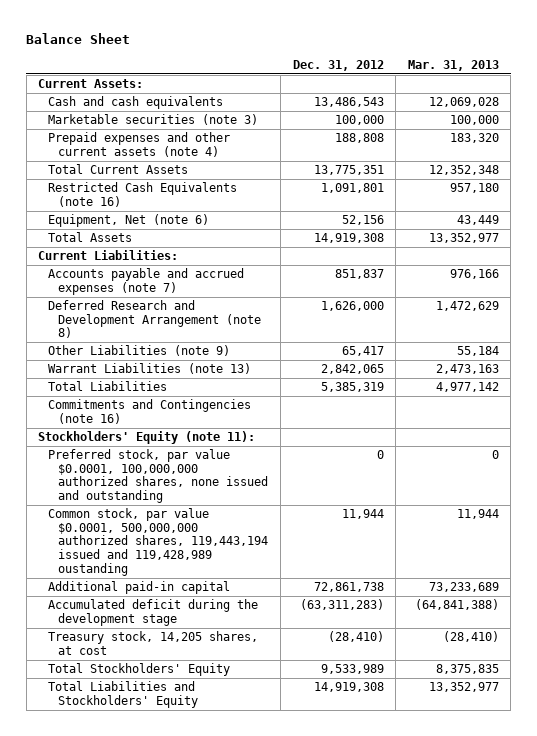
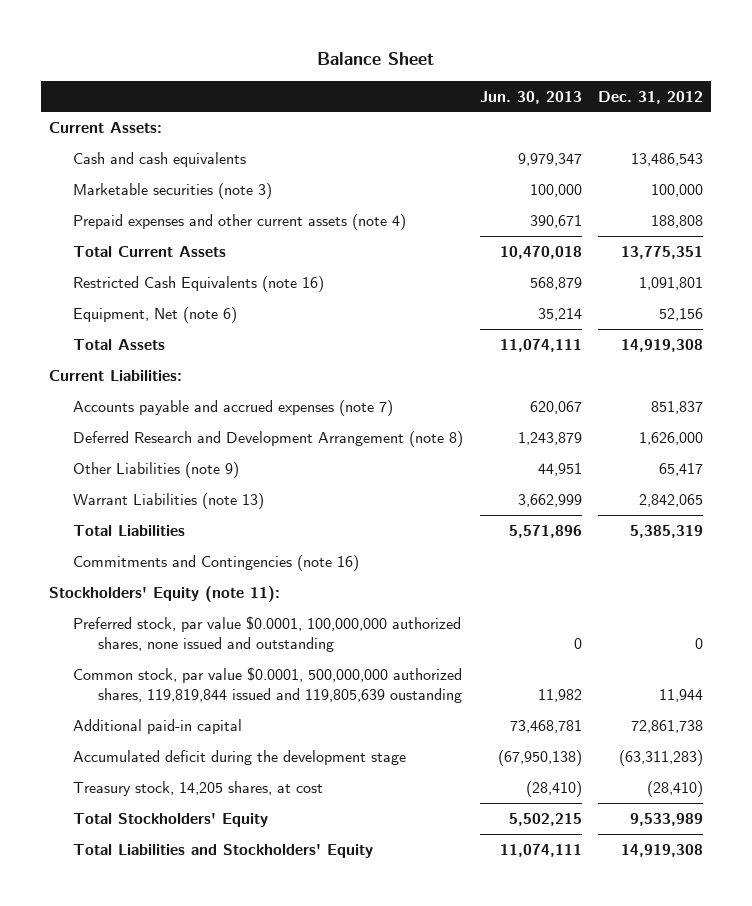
- | Dec. 31, 2012 | Mar. 31, 2013
+ | Jun. 30, 2013 | Dec. 31, 2012
- Common stock, par value $0.0001, 500,000,000 authorized shares, 119,443,194 issued and 119,428,989 oustanding | 11,944 | 11,944
+ Common stock, par value $0.0001, 500,000,000 authorized shares, 119,819,844 issued and 119,805,639 oustanding | 11,982 | 11,944

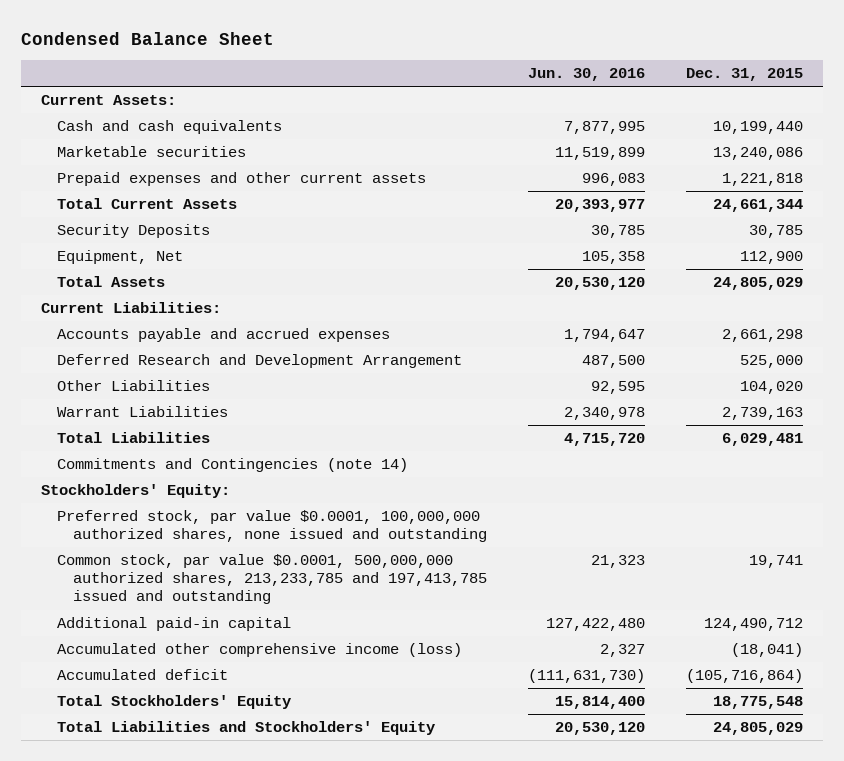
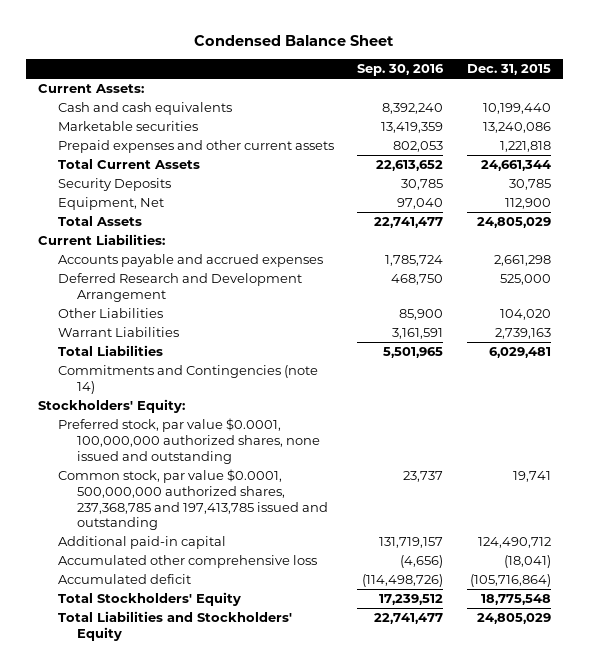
- | Jun. 30, 2016 | Dec. 31, 2015
+ | Sep. 30, 2016 | Dec. 31, 2015
- Common stock, par value $0.0001, 500,000,000 authorized shares, 213,233,785 and 197,413,785 issued and outstanding | 21,323 | 19,741
+ Common stock, par value $0.0001, 500,000,000 authorized shares, 237,368,785 and 197,413,785 issued and outstanding | 23,737 | 19,741
- Accumulated other comprehensive income (loss) | 2,327 | (18,041)
+ Accumulated other comprehensive loss | (4,656) | (18,041)

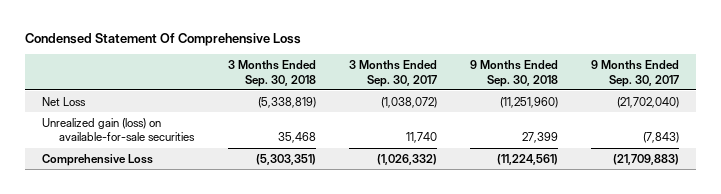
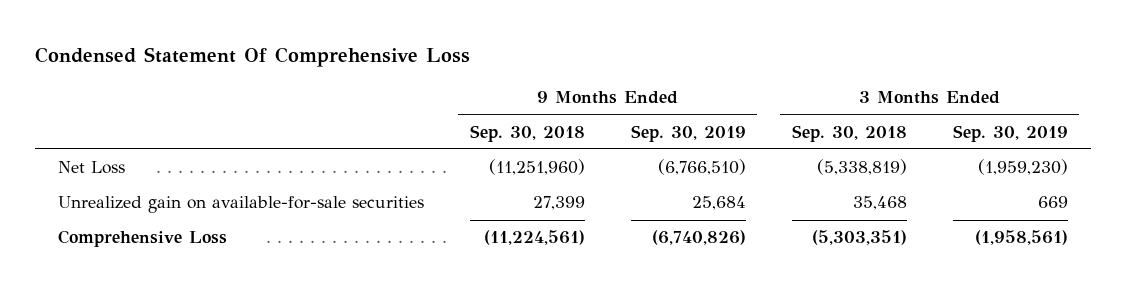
- | 3 Months Ended Sep. 30, 2018 | 3 Months Ended Sep. 30, 2017 | 9 Months Ended Sep. 30, 2018 | 9 Months Ended Sep. 30, 2017
+ | 9 Months Ended Sep. 30, 2018 | 9 Months Ended Sep. 30, 2019 | 3 Months Ended Sep. 30, 2018 | 3 Months Ended Sep. 30, 2019
- Unrealized gain (loss) on available-for-sale securities | 35,468 | 11,740 | 27,399 | (7,843)
+ Unrealized gain on available-for-sale securities | 27,399 | 25,684 | 35,468 | 669

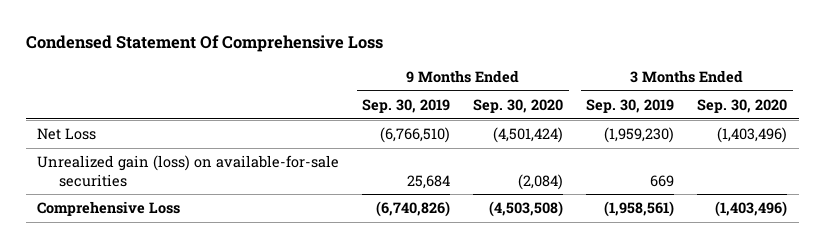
- | 9 Months Ended Sep. 30, 2018 | 9 Months Ended Sep. 30, 2019 | 3 Months Ended Sep. 30, 2018 | 3 Months Ended Sep. 30, 2019
+ | 9 Months Ended Sep. 30, 2019 | 9 Months Ended Sep. 30, 2020 | 3 Months Ended Sep. 30, 2019 | 3 Months Ended Sep. 30, 2020
- Unrealized gain on available-for-sale securities | 27,399 | 25,684 | 35,468 | 669
+ Unrealized gain (loss) on available-for-sale securities | 25,684 | (2,084) | 669 |

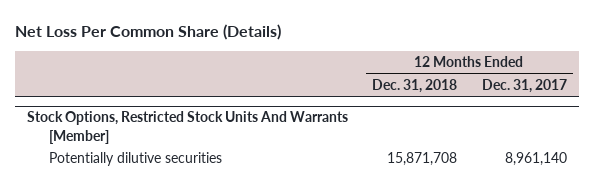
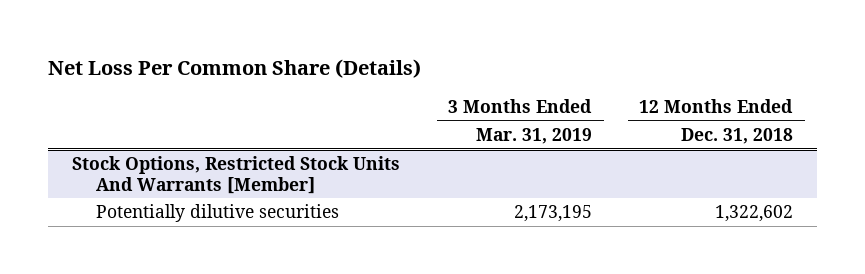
- | 12 Months Ended Dec. 31, 2018 | 12 Months Ended Dec. 31, 2017
+ | 3 Months Ended Mar. 31, 2019 | 12 Months Ended Dec. 31, 2018
@ Stock Options, Restricted Stock Units And Warrants [Member]
- Potentially dilutive securities | 15,871,708 | 8,961,140
+ Potentially dilutive securities | 2,173,195 | 1,322,602

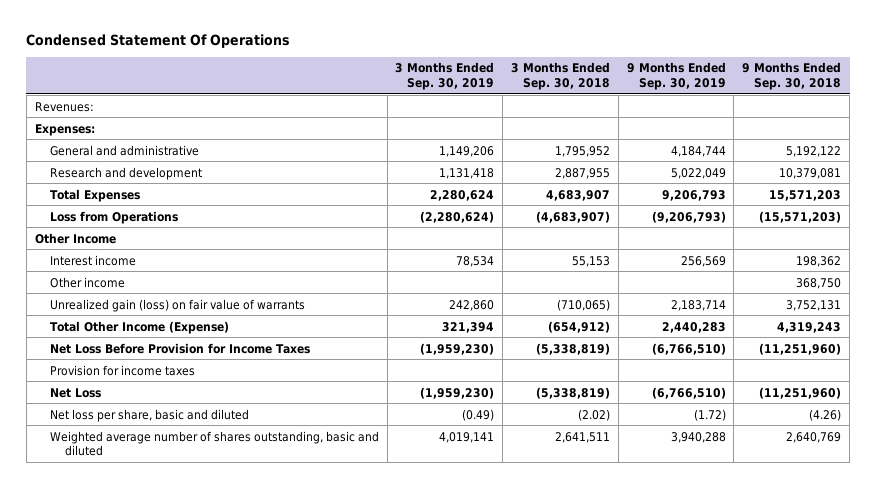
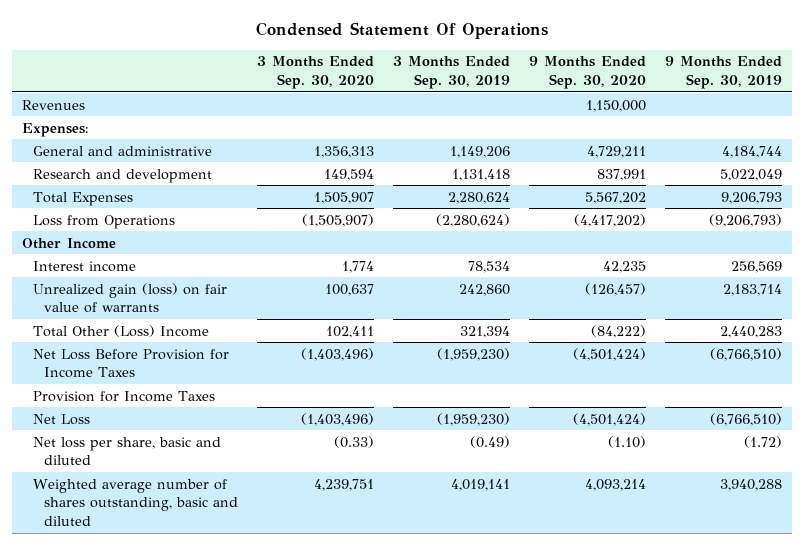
- | 3 Months Ended Sep. 30, 2019 | 3 Months Ended Sep. 30, 2018 | 9 Months Ended Sep. 30, 2019 | 9 Months Ended Sep. 30, 2018
+ | 3 Months Ended Sep. 30, 2020 | 3 Months Ended Sep. 30, 2019 | 9 Months Ended Sep. 30, 2020 | 9 Months Ended Sep. 30, 2019
- Revenues:
+ Revenues | | | 1,150,000 |
- Other income | | | | 368,750
- Total Other Income (Expense) | 321,394 | (654,912) | 2,440,283 | 4,319,243
+ Total Other (Loss) Income | 102,411 | 321,394 | (84,222) | 2,440,283
- Provision for income taxes
+ Provision for Income Taxes

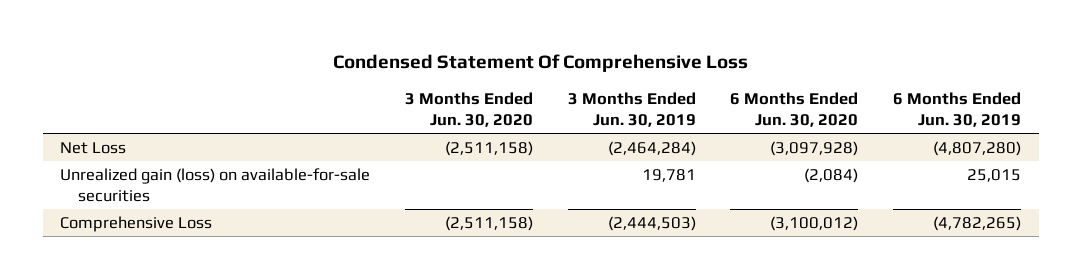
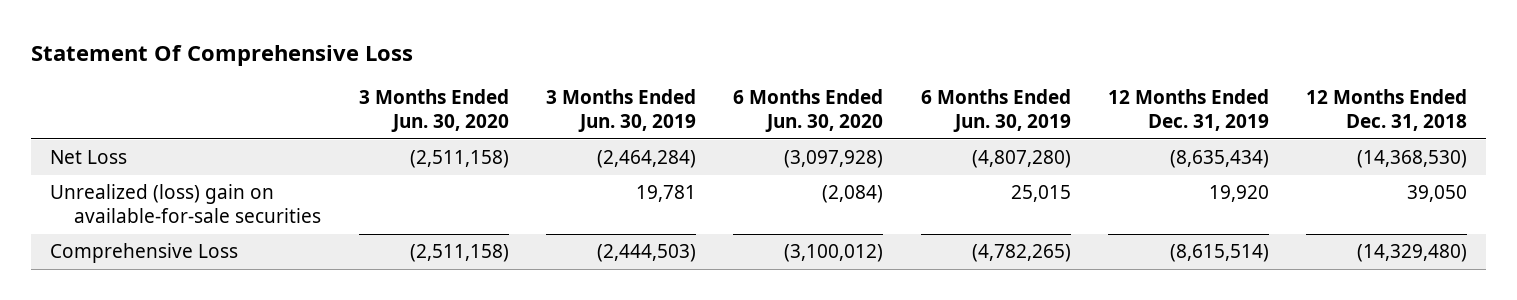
- Condensed Statement Of Comprehensive Loss
+ Statement Of Comprehensive Loss
- | 3 Months Ended Jun. 30, 2020 | 3 Months Ended Jun. 30, 2019 | 6 Months Ended Jun. 30, 2020 | 6 Months Ended Jun. 30, 2019
+ | 3 Months Ended Jun. 30, 2020 | 3 Months Ended Jun. 30, 2019 | 6 Months Ended Jun. 30, 2020 | 6 Months Ended Jun. 30, 2019 | 12 Months Ended Dec. 31, 2019 | 12 Months Ended Dec. 31, 2018
- Unrealized gain (loss) on available-for-sale securities | | 19,781 | (2,084) | 25,015
+ Unrealized (loss) gain on available-for-sale securities | | 19,781 | (2,084) | 25,015 | 19,920 | 39,050

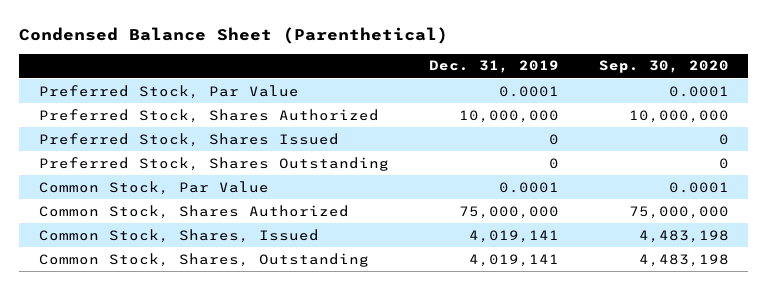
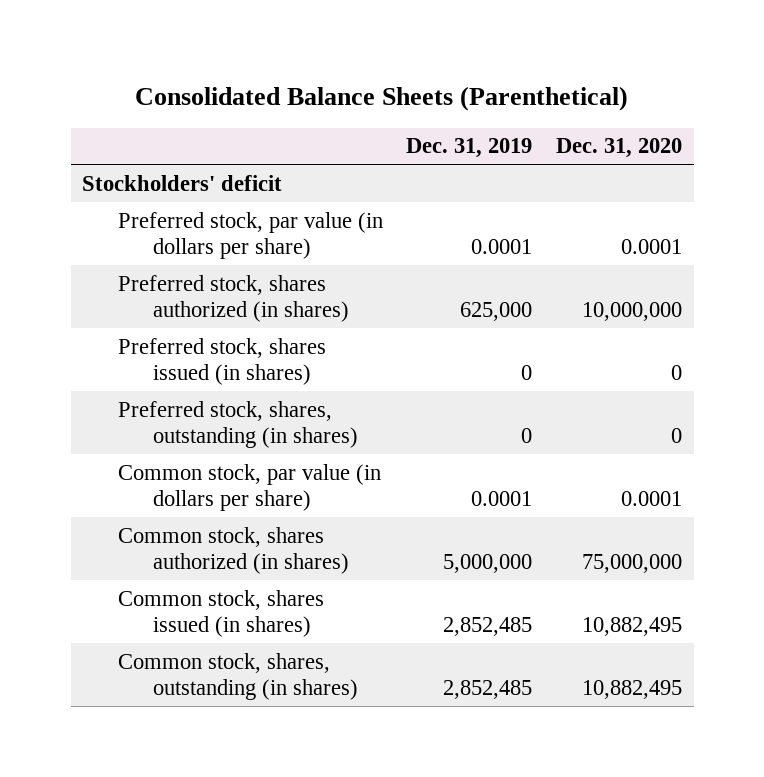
- Condensed Balance Sheet (Parenthetical)
+ Consolidated Balance Sheets (Parenthetical)
- | Dec. 31, 2019 | Sep. 30, 2020
+ | Dec. 31, 2019 | Dec. 31, 2020
- Preferred Stock, Par Value | 0.0001 | 0.0001
- Preferred Stock, Shares Authorized | 10,000,000 | 10,000,000
- Preferred Stock, Shares Issued | 0 | 0
- Preferred Stock, Shares Outstanding | 0 | 0
- Common Stock, Par Value | 0.0001 | 0.0001
- Common Stock, Shares Authorized | 75,000,000 | 75,000,000
- Common Stock, Shares, Issued | 4,019,141 | 4,483,198
- Common Stock, Shares, Outstanding | 4,019,141 | 4,483,198
+ Stockholders' deficit
+ Preferred stock, par value (in dollars per share) | 0.0001 | 0.0001
+ Preferred stock, shares authorized (in shares) | 625,000 | 10,000,000
+ Preferred stock, shares issued (in shares) | 0 | 0
+ Preferred stock, shares, outstanding (in shares) | 0 | 0
+ Common stock, par value (in dollars per share) | 0.0001 | 0.0001
+ Common stock, shares authorized (in shares) | 5,000,000 | 75,000,000
+ Common stock, shares issued (in shares) | 2,852,485 | 10,882,495
+ Common stock, shares, outstanding (in shares) | 2,852,485 | 10,882,495

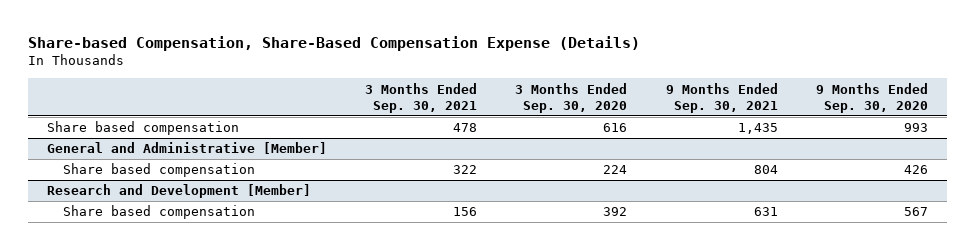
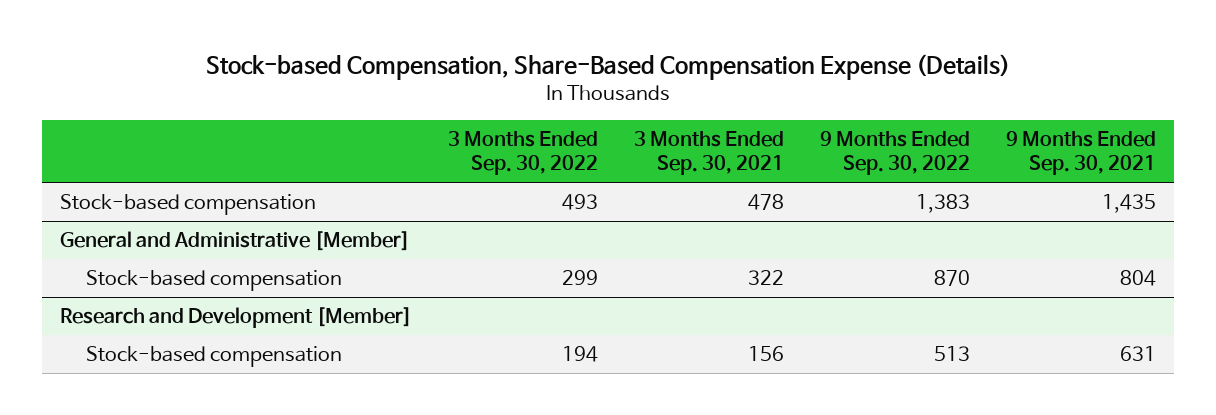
- Share-based Compensation, Share-Based Compensation Expense (Details)
+ Stock-based Compensation, Share-Based Compensation Expense (Details)
- | 3 Months Ended Sep. 30, 2021 | 3 Months Ended Sep. 30, 2020 | 9 Months Ended Sep. 30, 2021 | 9 Months Ended Sep. 30, 2020
+ | 3 Months Ended Sep. 30, 2022 | 3 Months Ended Sep. 30, 2021 | 9 Months Ended Sep. 30, 2022 | 9 Months Ended Sep. 30, 2021
- Share based compensation | 478 | 616 | 1,435 | 993
+ Stock-based compensation | 493 | 478 | 1,383 | 1,435
@ General and Administrative [Member]
- Share based compensation | 322 | 224 | 804 | 426
+ Stock-based compensation | 299 | 322 | 870 | 804
@ Research and Development [Member]
- Share based compensation | 156 | 392 | 631 | 567
+ Stock-based compensation | 194 | 156 | 513 | 631

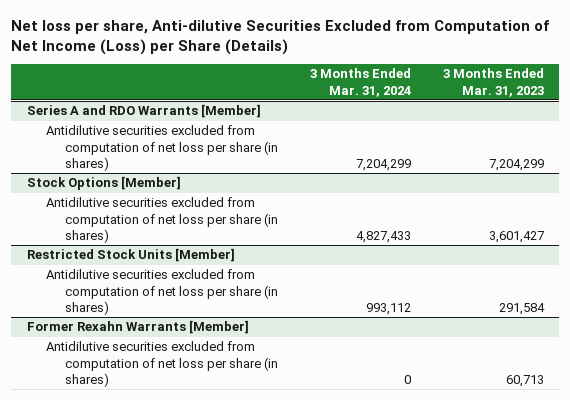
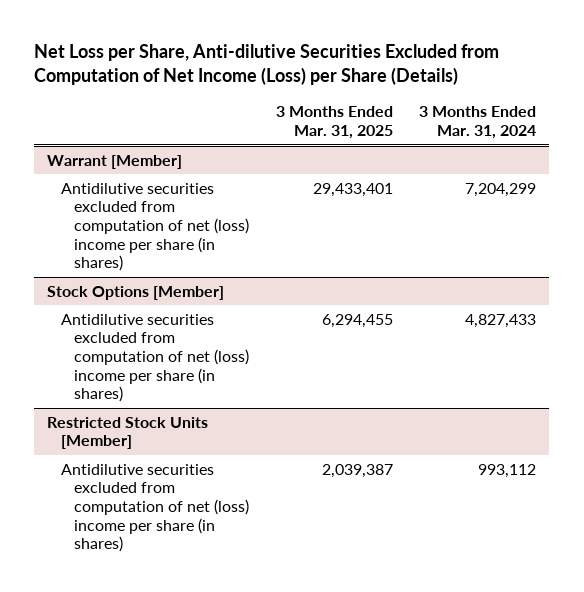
- Net loss per share, Anti-dilutive Securities Excluded from Computation of Net Income (Loss) per Share (Details)
+ Net Loss per Share, Anti-dilutive Securities Excluded from Computation of Net Income (Loss) per Share (Details)
- | 3 Months Ended Mar. 31, 2024 | 3 Months Ended Mar. 31, 2023
+ | 3 Months Ended Mar. 31, 2025 | 3 Months Ended Mar. 31, 2024
- Series A and RDO Warrants [Member]
- Antidilutive securities excluded from computation of net loss per share (in shares) | 7,204,299 | 7,204,299
+ Warrant [Member]
+ Antidilutive securities excluded from computation of net (loss) income per share (in shares) | 29,433,401 | 7,204,299
@ Stock Options [Member]
- Antidilutive securities excluded from computation of net loss per share (in shares) | 4,827,433 | 3,601,427
+ Antidilutive securities excluded from computation of net (loss) income per share (in shares) | 6,294,455 | 4,827,433
@ Restricted Stock Units [Member]
- Antidilutive securities excluded from computation of net loss per share (in shares) | 993,112 | 291,584
- Former Rexahn Warrants [Member]
- Antidilutive securities excluded from computation of net loss per share (in shares) | 0 | 60,713
@ Restricted Stock Units [Member]
+ Antidilutive securities excluded from computation of net (loss) income per share (in shares) | 2,039,387 | 993,112

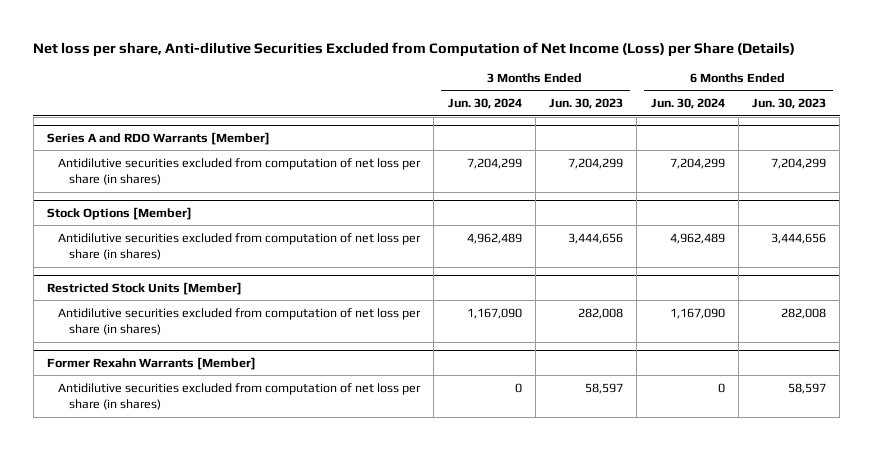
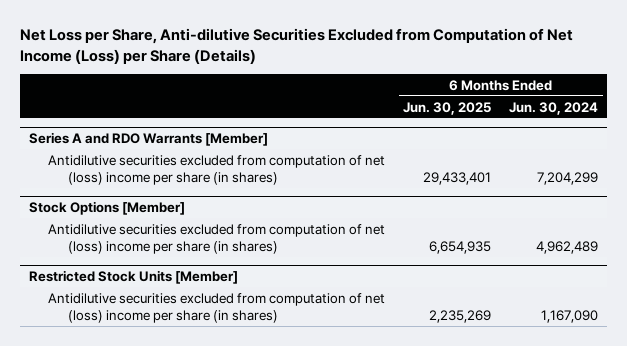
- Net loss per share, Anti-dilutive Securities Excluded from Computation of Net Income (Loss) per Share (Details)
+ Net Loss per Share, Anti-dilutive Securities Excluded from Computation of Net Income (Loss) per Share (Details)
- | 3 Months Ended Jun. 30, 2024 | 3 Months Ended Jun. 30, 2023 | 6 Months Ended Jun. 30, 2024 | 6 Months Ended Jun. 30, 2023
+ | 6 Months Ended Jun. 30, 2025 | 6 Months Ended Jun. 30, 2024
@ Series A and RDO Warrants [Member]
- Antidilutive securities excluded from computation of net loss per share (in shares) | 7,204,299 | 7,204,299 | 7,204,299 | 7,204,299
+ Antidilutive securities excluded from computation of net (loss) income per share (in shares) | 29,433,401 | 7,204,299
@ Stock Options [Member]
- Antidilutive securities excluded from computation of net loss per share (in shares) | 4,962,489 | 3,444,656 | 4,962,489 | 3,444,656
+ Antidilutive securities excluded from computation of net (loss) income per share (in shares) | 6,654,935 | 4,962,489
@ Restricted Stock Units [Member]
- Antidilutive securities excluded from computation of net loss per share (in shares) | 1,167,090 | 282,008 | 1,167,090 | 282,008
- Former Rexahn Warrants [Member]
- Antidilutive securities excluded from computation of net loss per share (in shares) | 0 | 58,597 | 0 | 58,597
@ Restricted Stock Units [Member]
+ Antidilutive securities excluded from computation of net (loss) income per share (in shares) | 2,235,269 | 1,167,090

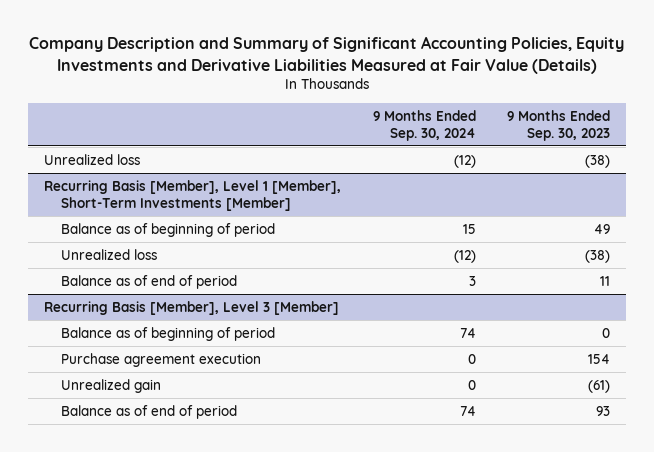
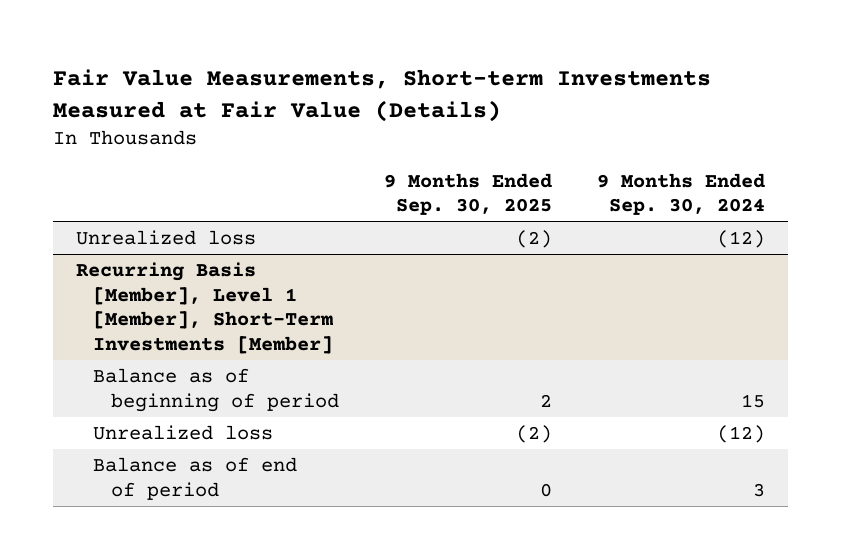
- Company Description and Summary of Significant Accounting Policies, Equity Investments and Derivative Liabilities Measured at Fair Value (Details)
+ Fair Value Measurements, Short-term Investments Measured at Fair Value (Details)
- | 9 Months Ended Sep. 30, 2024 | 9 Months Ended Sep. 30, 2023
+ | 9 Months Ended Sep. 30, 2025 | 9 Months Ended Sep. 30, 2024
- Recurring Basis [Member], Level 3 [Member]
- Balance as of beginning of period | 74 | 0
- Purchase agreement execution | 0 | 154
- Unrealized gain | 0 | (61)
- Balance as of end of period | 74 | 93

